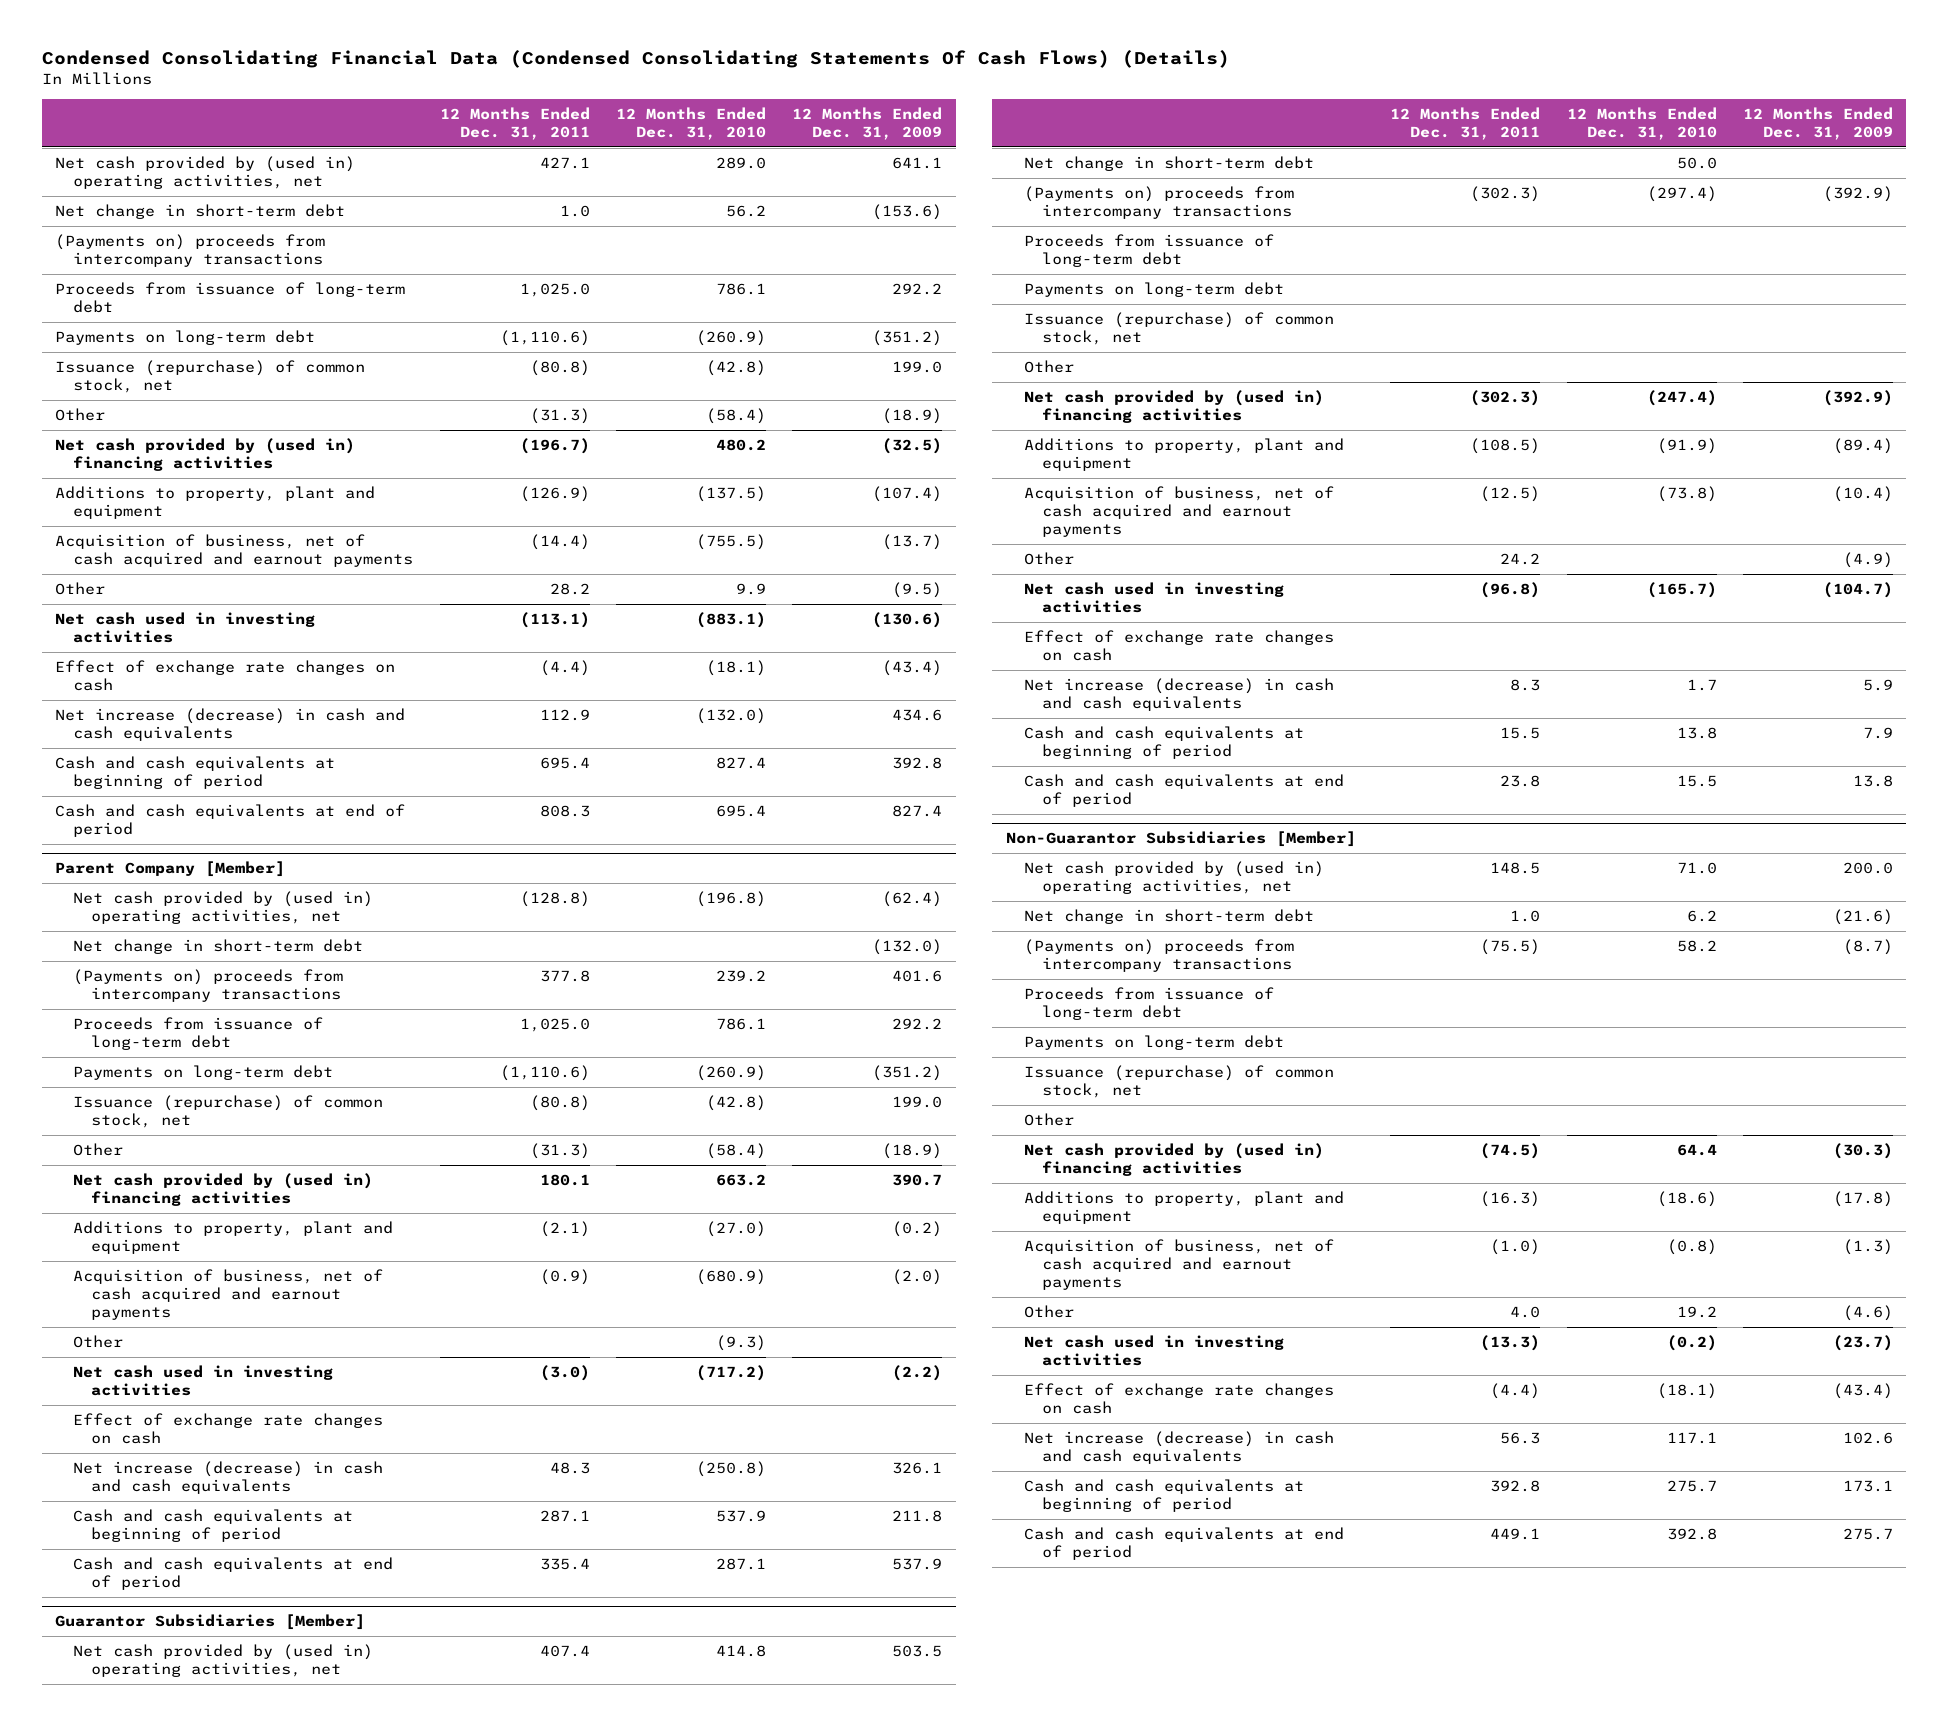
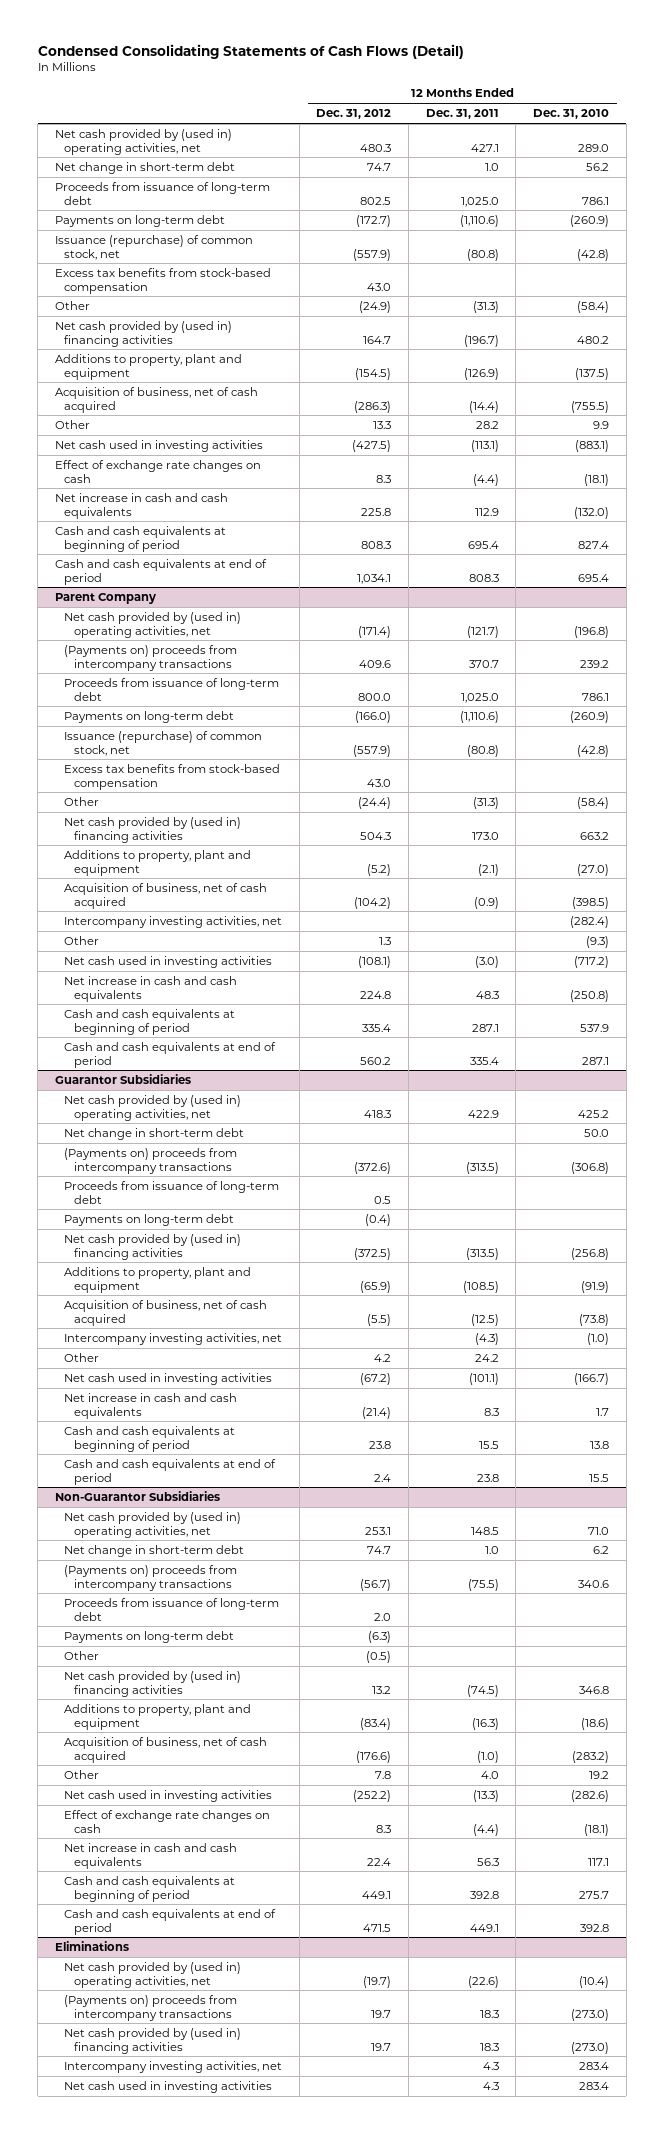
- Condensed Consolidating Financial Data (Condensed Consolidating Statements Of Cash Flows) (Details)
+ Condensed Consolidating Statements of Cash Flows (Detail)
- | 12 Months Ended Dec. 31, 2011 | 12 Months Ended Dec. 31, 2010 | 12 Months Ended Dec. 31, 2009
+ | 12 Months Ended Dec. 31, 2012 | 12 Months Ended Dec. 31, 2011 | 12 Months Ended Dec. 31, 2010
- (Payments on) proceeds from intercompany transactions
+ Excess tax benefits from stock-based compensation | 43.0 | |
- Acquisition of business, net of cash acquired and earnout payments | (14.4) | (755.5) | (13.7)
+ Acquisition of business, net of cash acquired | (286.3) | (14.4) | (755.5)
- Net increase (decrease) in cash and cash equivalents | 112.9 | (132.0) | 434.6
+ Net increase in cash and cash equivalents | 225.8 | 112.9 | (132.0)
- Parent Company [Member]
- Net cash provided by (used in) operating activities, net | (128.8) | (196.8) | (62.4)
- Net change in short-term debt | | | (132.0)
- (Payments on) proceeds from intercompany transactions | 377.8 | 239.2 | 401.6
+ Parent Company
+ Net cash provided by (used in) operating activities, net | (171.4) | (121.7) | (196.8)
+ (Payments on) proceeds from intercompany transactions | 409.6 | 370.7 | 239.2
+ Excess tax benefits from stock-based compensation | 43.0 | |
- Net cash provided by (used in) financing activities | 180.1 | 663.2 | 390.7
+ Net cash provided by (used in) financing activities | 504.3 | 173.0 | 663.2
- Acquisition of business, net of cash acquired and earnout payments | (0.9) | (680.9) | (2.0)
+ Acquisition of business, net of cash acquired | (104.2) | (0.9) | (398.5)
+ Intercompany investing activities, net | | | (282.4)
- Effect of exchange rate changes on cash
- Net increase (decrease) in cash and cash equivalents | 48.3 | (250.8) | 326.1
+ Net increase in cash and cash equivalents | 224.8 | 48.3 | (250.8)
- Guarantor Subsidiaries [Member]
- Net cash provided by (used in) operating activities, net | 407.4 | 414.8 | 503.5
+ Guarantor Subsidiaries
+ Net cash provided by (used in) operating activities, net | 418.3 | 422.9 | 425.2
- (Payments on) proceeds from intercompany transactions | (302.3) | (297.4) | (392.9)
+ (Payments on) proceeds from intercompany transactions | (372.6) | (313.5) | (306.8)
- Issuance (repurchase) of common stock, net
- Other
- Net cash provided by (used in) financing activities | (302.3) | (247.4) | (392.9)
+ Net cash provided by (used in) financing activities | (372.5) | (313.5) | (256.8)
- Acquisition of business, net of cash acquired and earnout payments | (12.5) | (73.8) | (10.4)
+ Acquisition of business, net of cash acquired | (5.5) | (12.5) | (73.8)
+ Intercompany investing activities, net | | (4.3) | (1.0)
- Net cash used in investing activities | (96.8) | (165.7) | (104.7)
- Effect of exchange rate changes on cash
- Net increase (decrease) in cash and cash equivalents | 8.3 | 1.7 | 5.9
+ Net cash used in investing activities | (67.2) | (101.1) | (166.7)
+ Net increase in cash and cash equivalents | (21.4) | 8.3 | 1.7
- Non-Guarantor Subsidiaries [Member]
+ Non-Guarantor Subsidiaries
- (Payments on) proceeds from intercompany transactions | (75.5) | 58.2 | (8.7)
+ (Payments on) proceeds from intercompany transactions | (56.7) | (75.5) | 340.6
- Issuance (repurchase) of common stock, net
- Net cash provided by (used in) financing activities | (74.5) | 64.4 | (30.3)
+ Net cash provided by (used in) financing activities | 13.2 | (74.5) | 346.8
- Acquisition of business, net of cash acquired and earnout payments | (1.0) | (0.8) | (1.3)
+ Acquisition of business, net of cash acquired | (176.6) | (1.0) | (283.2)
- Net cash used in investing activities | (13.3) | (0.2) | (23.7)
+ Net cash used in investing activities | (252.2) | (13.3) | (282.6)
- Net increase (decrease) in cash and cash equivalents | 56.3 | 117.1 | 102.6
+ Net increase in cash and cash equivalents | 22.4 | 56.3 | 117.1
+ Eliminations
+ Net cash provided by (used in) operating activities, net | (19.7) | (22.6) | (10.4)
+ (Payments on) proceeds from intercompany transactions | 19.7 | 18.3 | (273.0)
+ Net cash provided by (used in) financing activities | 19.7 | 18.3 | (273.0)
+ Intercompany investing activities, net | | 4.3 | 283.4
+ Net cash used in investing activities | | 4.3 | 283.4

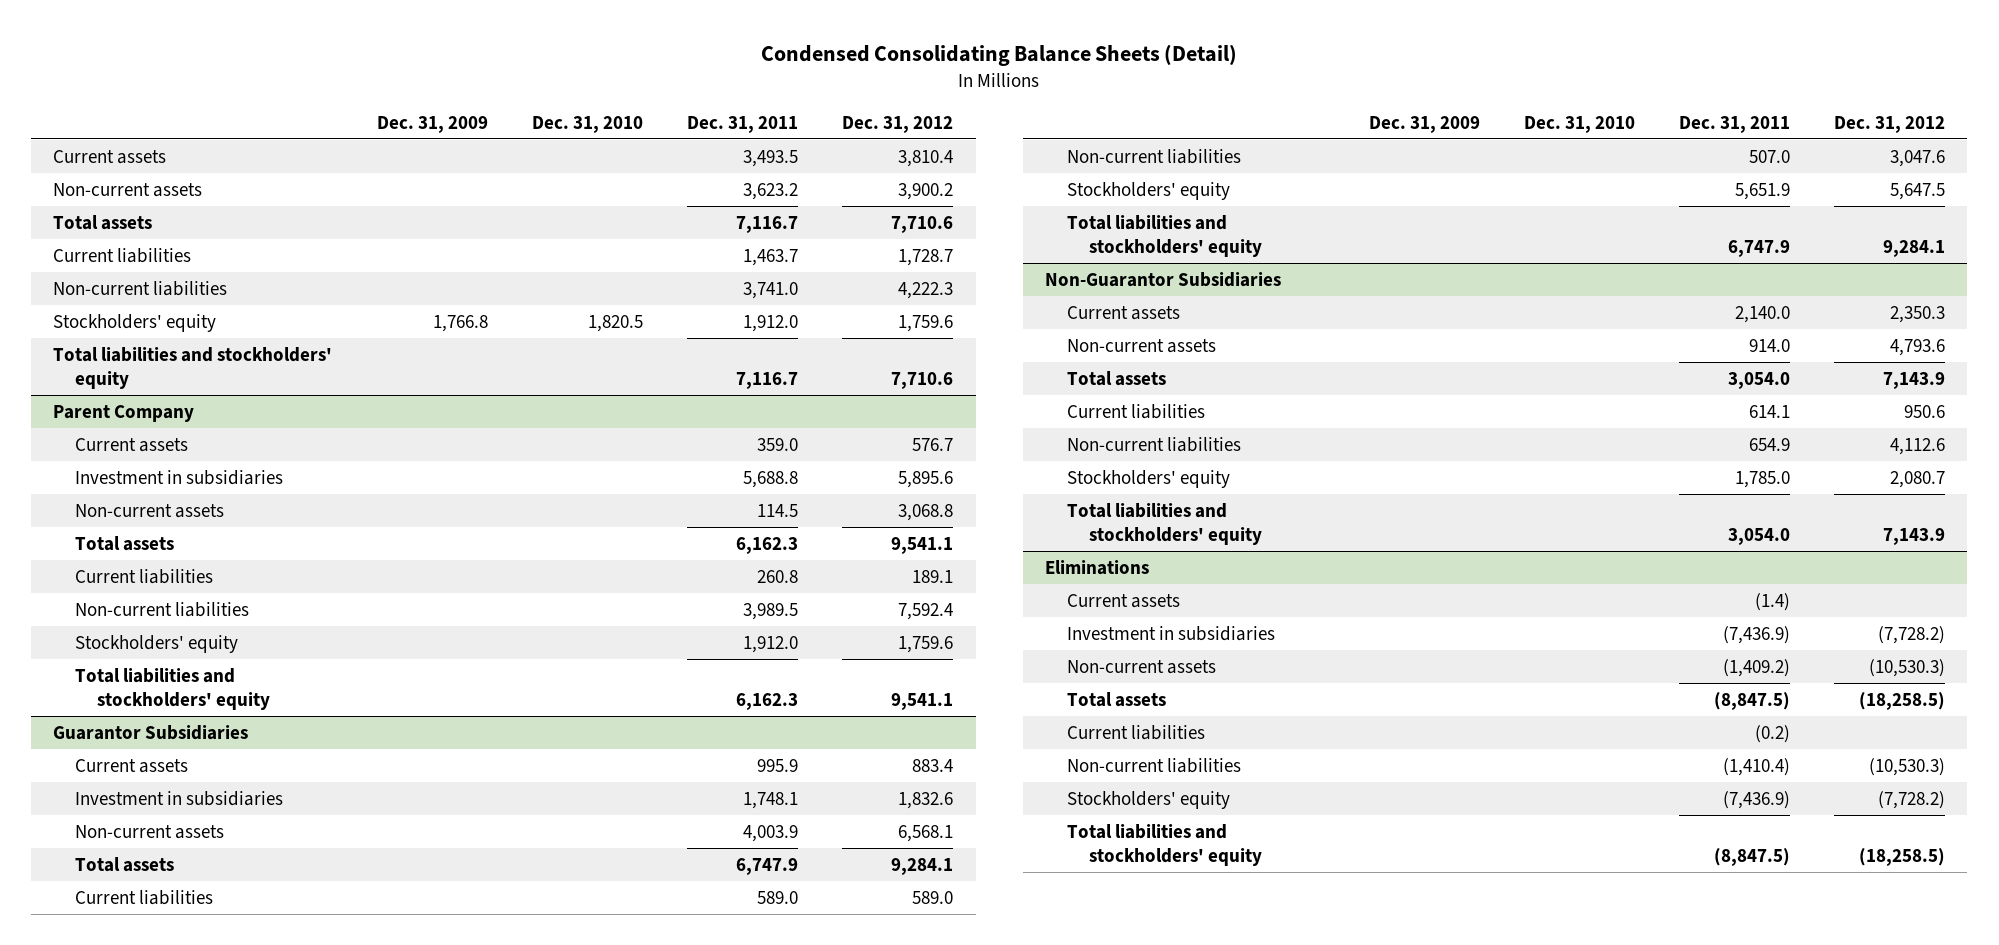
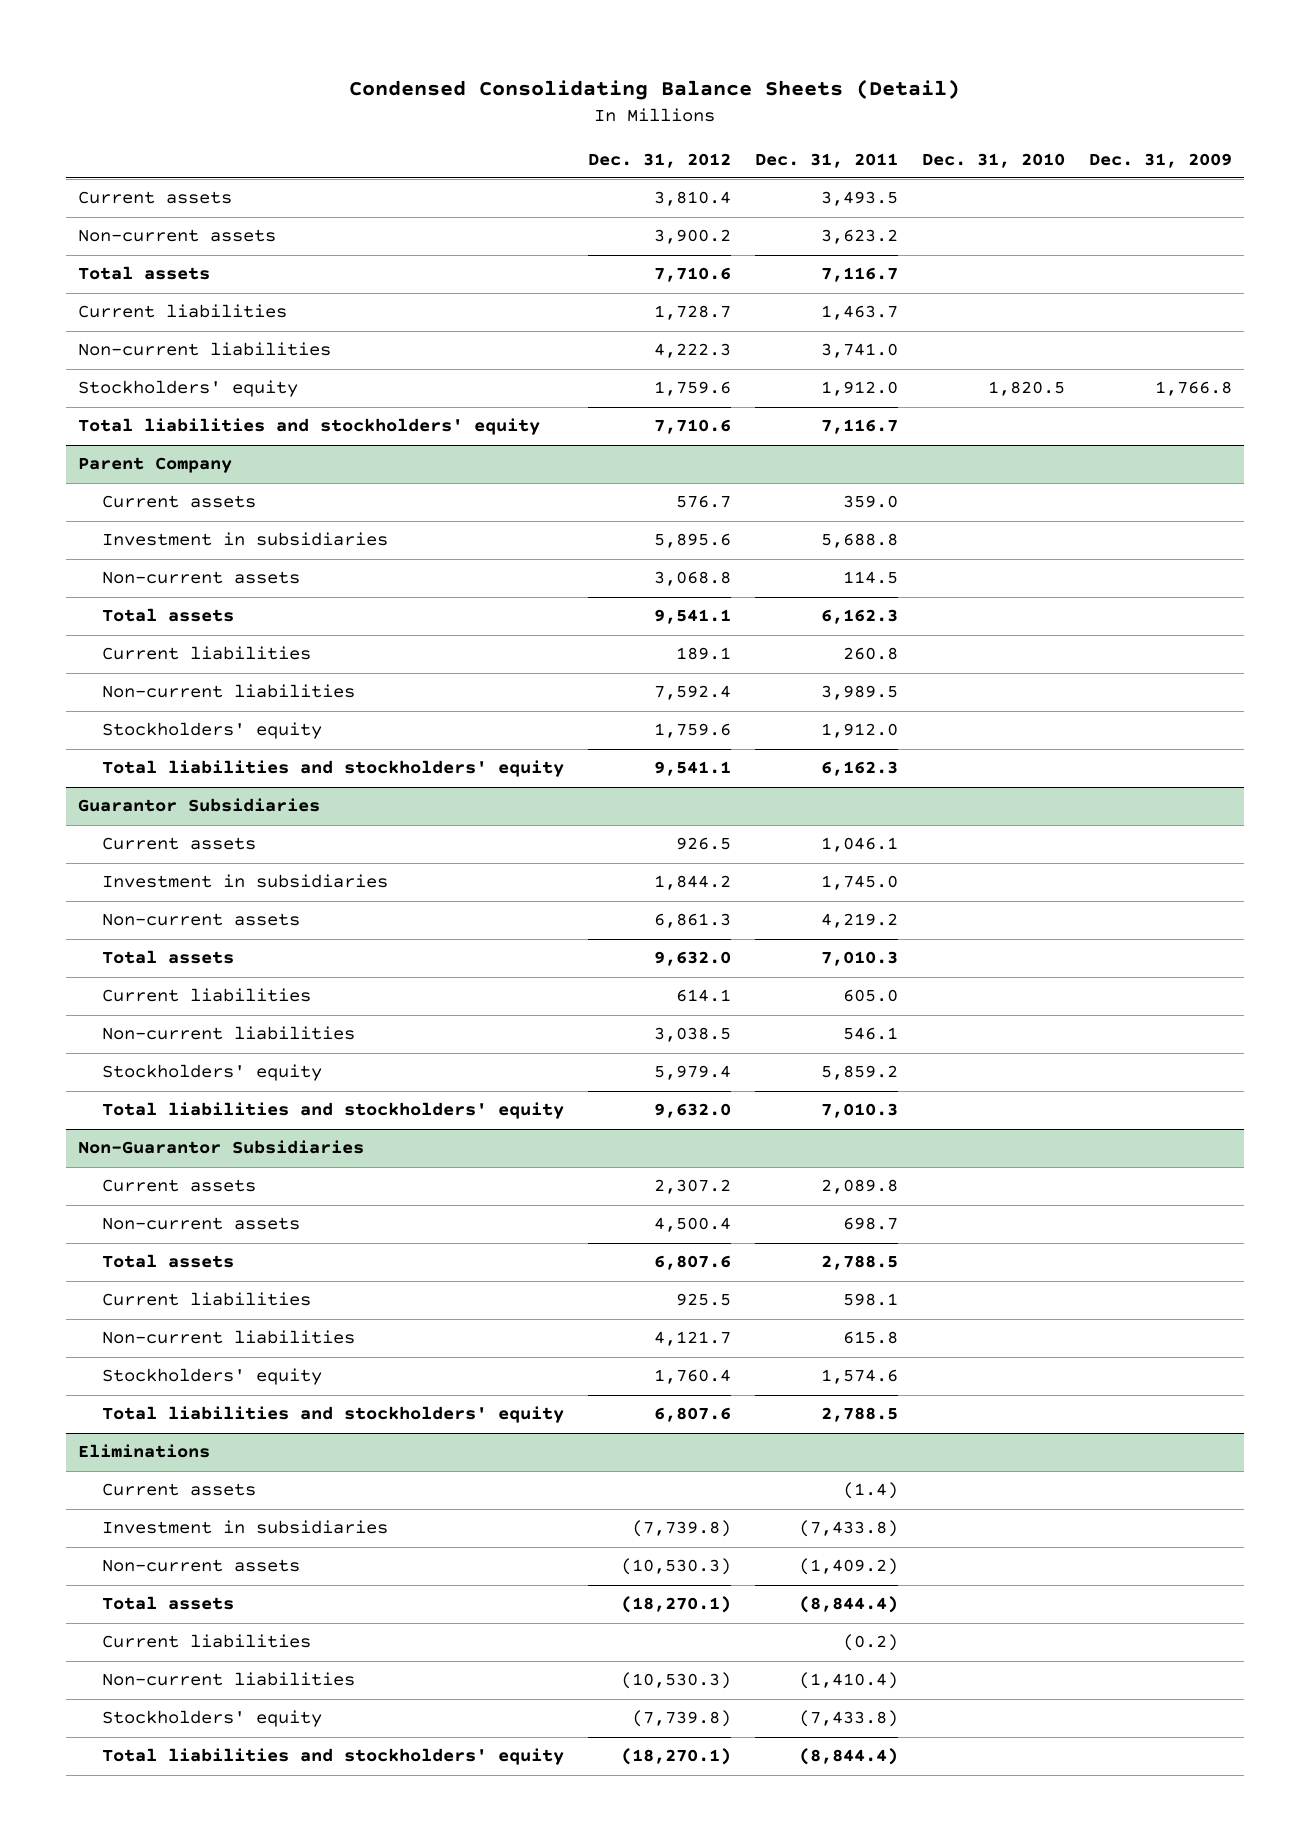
- | Dec. 31, 2009 | Dec. 31, 2010 | Dec. 31, 2011 | Dec. 31, 2012
+ | Dec. 31, 2012 | Dec. 31, 2011 | Dec. 31, 2010 | Dec. 31, 2009
@ Guarantor Subsidiaries
- Current assets | | | 995.9 | 883.4
- Investment in subsidiaries | | | 1,748.1 | 1,832.6
- Non-current assets | | | 4,003.9 | 6,568.1
- Total assets | | | 6,747.9 | 9,284.1
- Current liabilities | | | 589.0 | 589.0
- Non-current liabilities | | | 507.0 | 3,047.6
- Stockholders' equity | | | 5,651.9 | 5,647.5
- Total liabilities and stockholders' equity | | | 6,747.9 | 9,284.1
+ Current assets | 926.5 | 1,046.1 | |
+ Investment in subsidiaries | 1,844.2 | 1,745.0 | |
+ Non-current assets | 6,861.3 | 4,219.2 | |
+ Total assets | 9,632.0 | 7,010.3 | |
+ Current liabilities | 614.1 | 605.0 | |
+ Non-current liabilities | 3,038.5 | 546.1 | |
+ Stockholders' equity | 5,979.4 | 5,859.2 | |
+ Total liabilities and stockholders' equity | 9,632.0 | 7,010.3 | |
@ Non-Guarantor Subsidiaries
- Current assets | | | 2,140.0 | 2,350.3
- Non-current assets | | | 914.0 | 4,793.6
- Total assets | | | 3,054.0 | 7,143.9
- Current liabilities | | | 614.1 | 950.6
- Non-current liabilities | | | 654.9 | 4,112.6
- Stockholders' equity | | | 1,785.0 | 2,080.7
- Total liabilities and stockholders' equity | | | 3,054.0 | 7,143.9
+ Current assets | 2,307.2 | 2,089.8 | |
+ Non-current assets | 4,500.4 | 698.7 | |
+ Total assets | 6,807.6 | 2,788.5 | |
+ Current liabilities | 925.5 | 598.1 | |
+ Non-current liabilities | 4,121.7 | 615.8 | |
+ Stockholders' equity | 1,760.4 | 1,574.6 | |
+ Total liabilities and stockholders' equity | 6,807.6 | 2,788.5 | |
@ Eliminations
- Investment in subsidiaries | | | (7,436.9) | (7,728.2)
+ Investment in subsidiaries | (7,739.8) | (7,433.8) | |
- Total assets | | | (8,847.5) | (18,258.5)
+ Total assets | (18,270.1) | (8,844.4) | |
- Stockholders' equity | | | (7,436.9) | (7,728.2)
- Total liabilities and stockholders' equity | | | (8,847.5) | (18,258.5)
+ Stockholders' equity | (7,739.8) | (7,433.8) | |
+ Total liabilities and stockholders' equity | (18,270.1) | (8,844.4) | |

